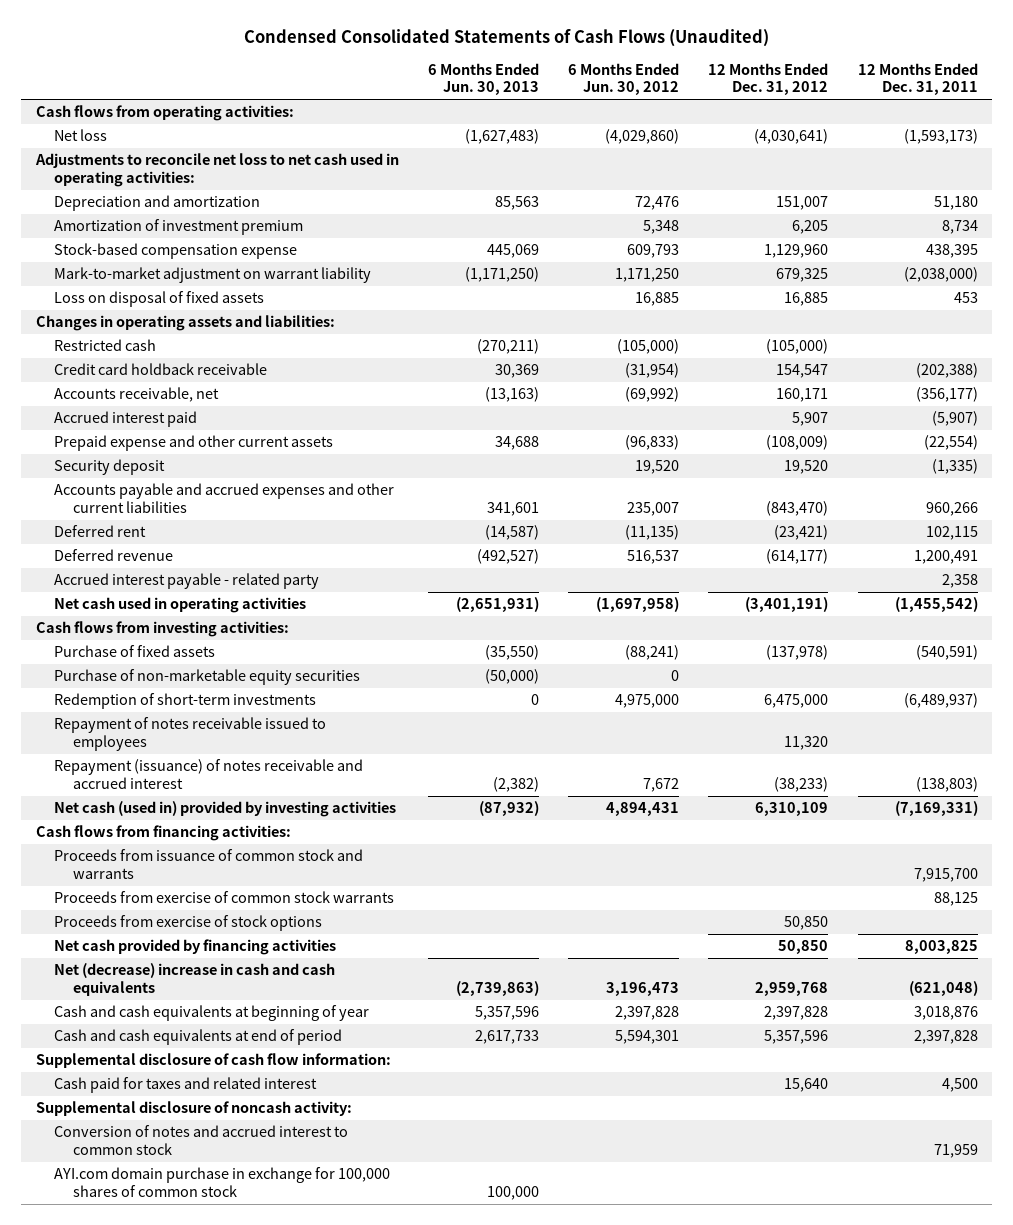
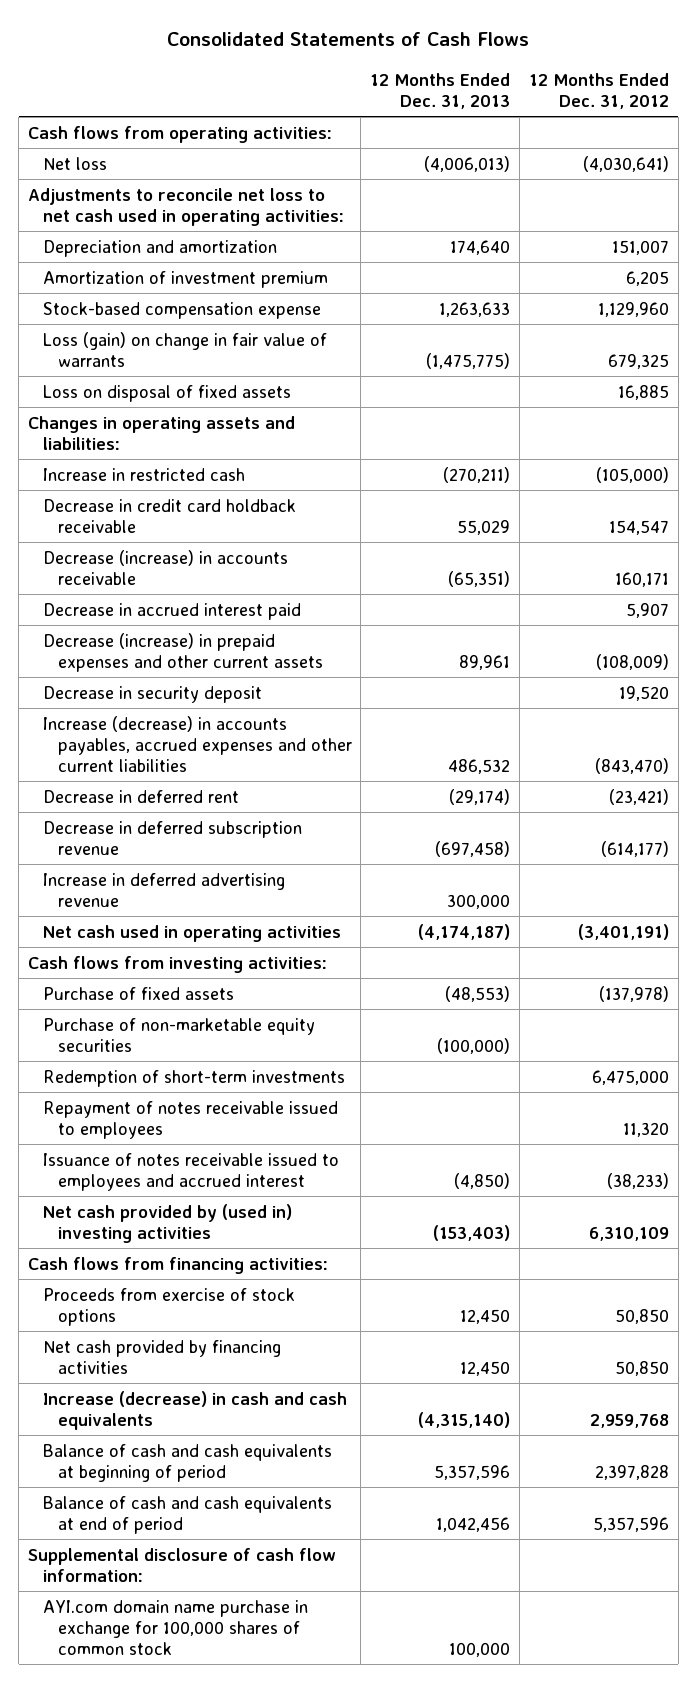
- Condensed Consolidated Statements of Cash Flows (Unaudited)
+ Consolidated Statements of Cash Flows
- | 6 Months Ended Jun. 30, 2013 | 6 Months Ended Jun. 30, 2012 | 12 Months Ended Dec. 31, 2012 | 12 Months Ended Dec. 31, 2011
+ | 12 Months Ended Dec. 31, 2013 | 12 Months Ended Dec. 31, 2012
- Mark-to-market adjustment on warrant liability | (1,171,250) | 1,171,250 | 679,325 | (2,038,000)
+ Loss (gain) on change in fair value of warrants | (1,475,775) | 679,325
- Restricted cash | (270,211) | (105,000) | (105,000) |
- Credit card holdback receivable | 30,369 | (31,954) | 154,547 | (202,388)
- Accounts receivable, net | (13,163) | (69,992) | 160,171 | (356,177)
- Accrued interest paid | | | 5,907 | (5,907)
- Prepaid expense and other current assets | 34,688 | (96,833) | (108,009) | (22,554)
- Security deposit | | 19,520 | 19,520 | (1,335)
- Accounts payable and accrued expenses and other current liabilities | 341,601 | 235,007 | (843,470) | 960,266
- Deferred rent | (14,587) | (11,135) | (23,421) | 102,115
- Deferred revenue | (492,527) | 516,537 | (614,177) | 1,200,491
- Accrued interest payable - related party | | | | 2,358
+ Increase in restricted cash | (270,211) | (105,000)
+ Decrease in credit card holdback receivable | 55,029 | 154,547
+ Decrease (increase) in accounts receivable | (65,351) | 160,171
+ Decrease in accrued interest paid | | 5,907
+ Decrease (increase) in prepaid expenses and other current assets | 89,961 | (108,009)
+ Decrease in security deposit | | 19,520
+ Increase (decrease) in accounts payables, accrued expenses and other current liabilities | 486,532 | (843,470)
+ Decrease in deferred rent | (29,174) | (23,421)
+ Decrease in deferred subscription revenue | (697,458) | (614,177)
+ Increase in deferred advertising revenue | 300,000 |
- Repayment (issuance) of notes receivable and accrued interest | (2,382) | 7,672 | (38,233) | (138,803)
- Net cash (used in) provided by investing activities | (87,932) | 4,894,431 | 6,310,109 | (7,169,331)
+ Issuance of notes receivable issued to employees and accrued interest | (4,850) | (38,233)
+ Net cash provided by (used in) investing activities | (153,403) | 6,310,109
- Proceeds from issuance of common stock and warrants | | | | 7,915,700
- Proceeds from exercise of common stock warrants | | | | 88,125
- Net (decrease) increase in cash and cash equivalents | (2,739,863) | 3,196,473 | 2,959,768 | (621,048)
- Cash and cash equivalents at beginning of year | 5,357,596 | 2,397,828 | 2,397,828 | 3,018,876
- Cash and cash equivalents at end of period | 2,617,733 | 5,594,301 | 5,357,596 | 2,397,828
+ Increase (decrease) in cash and cash equivalents | (4,315,140) | 2,959,768
+ Balance of cash and cash equivalents at beginning of period | 5,357,596 | 2,397,828
+ Balance of cash and cash equivalents at end of period | 1,042,456 | 5,357,596
- Cash paid for taxes and related interest | | | 15,640 | 4,500
- Supplemental disclosure of noncash activity:
- Conversion of notes and accrued interest to common stock | | | | 71,959
- AYI.com domain purchase in exchange for 100,000 shares of common stock | 100,000 | | |
+ AYI.com domain name purchase in exchange for 100,000 shares of common stock | 100,000 |

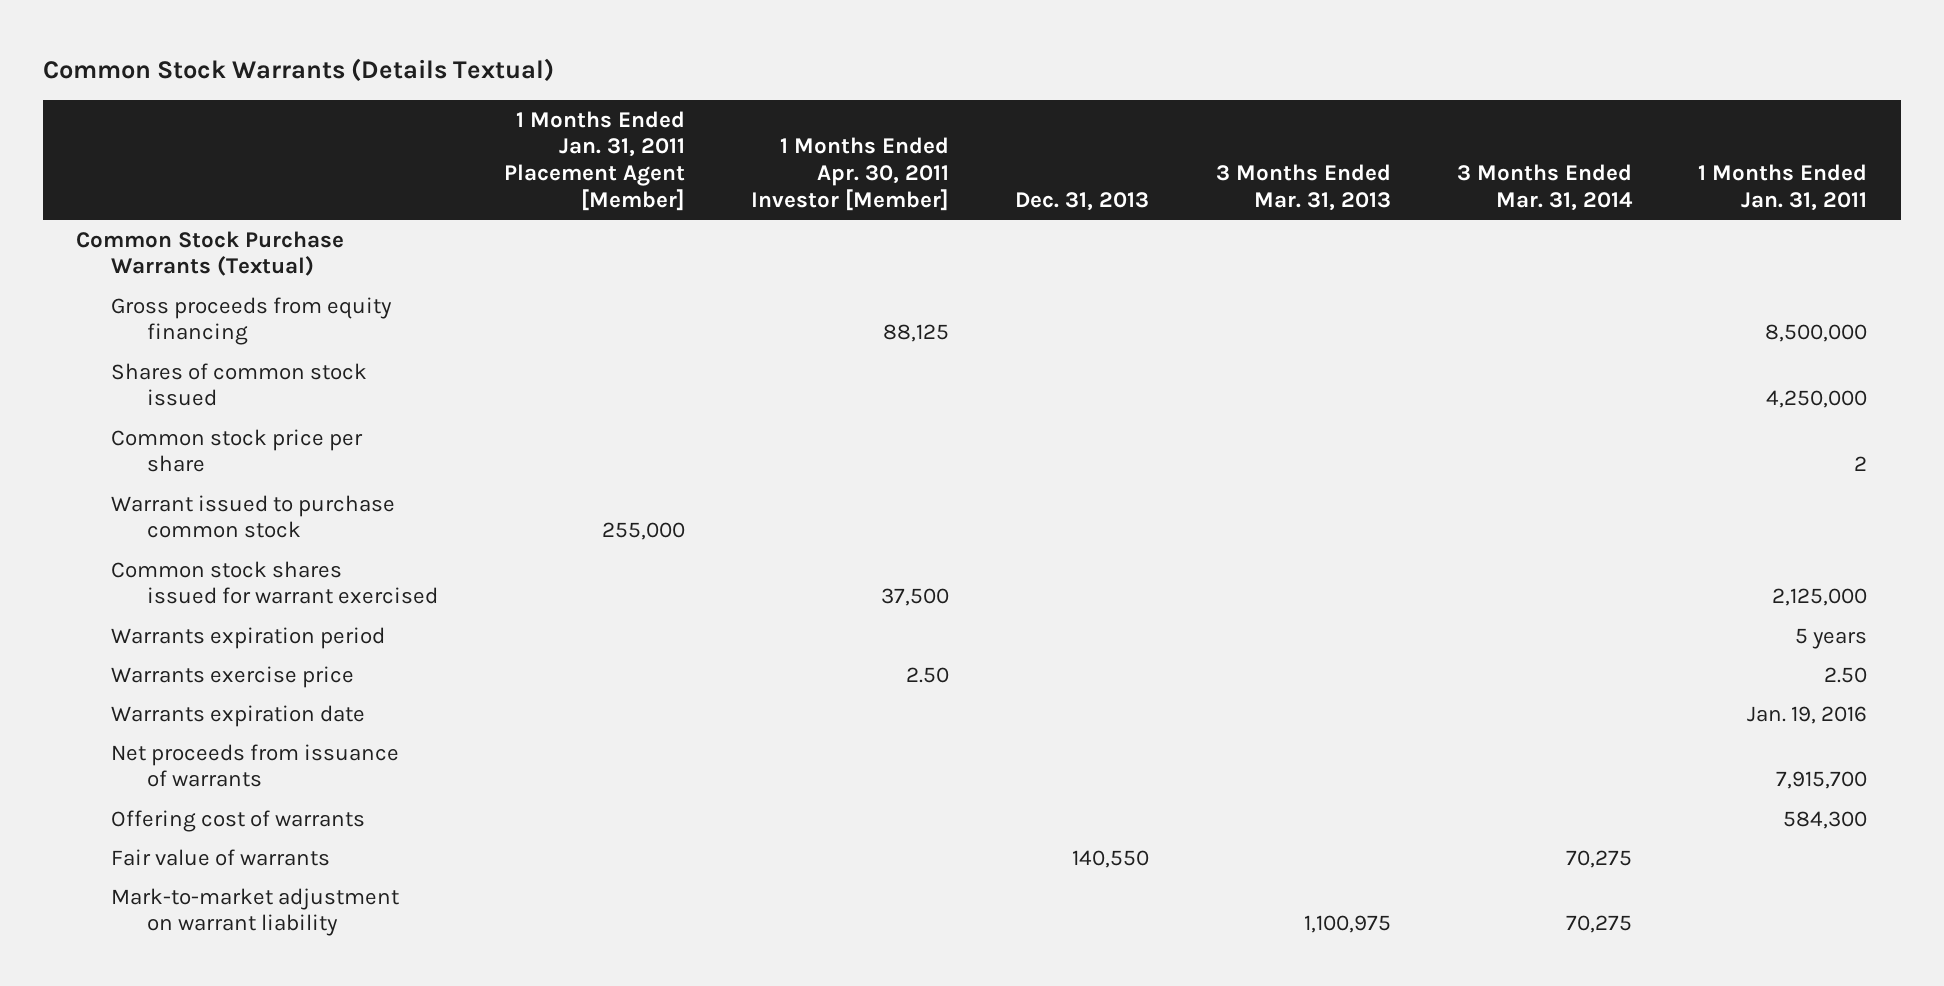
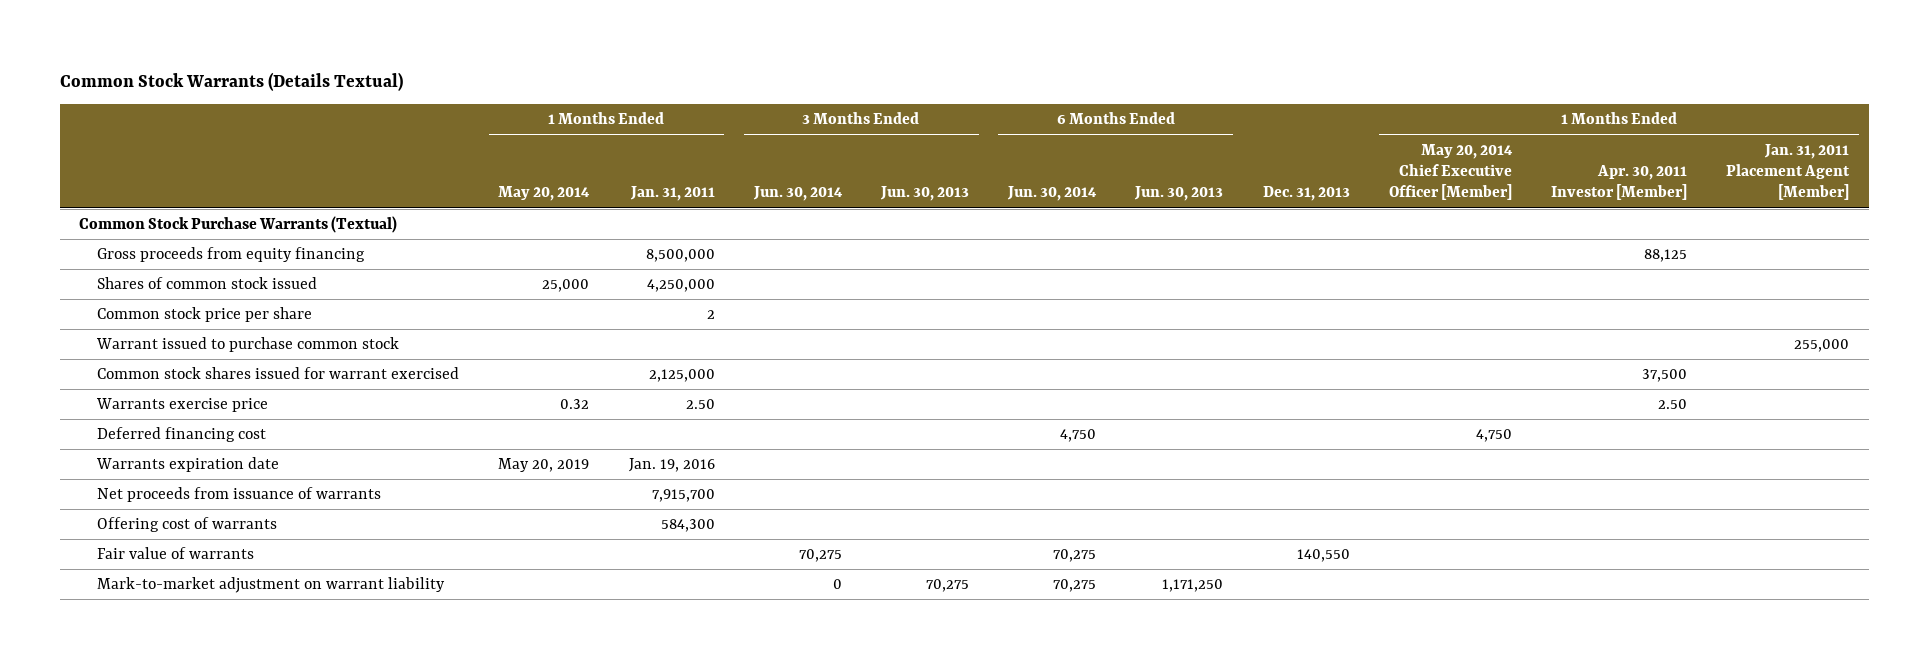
- | 1 Months Ended Jan. 31, 2011 Placement Agent [Member] | 1 Months Ended Apr. 30, 2011 Investor [Member] | Dec. 31, 2013 | 3 Months Ended Mar. 31, 2013 | 3 Months Ended Mar. 31, 2014 | 1 Months Ended Jan. 31, 2011
+ | 1 Months Ended May 20, 2014 | 1 Months Ended Jan. 31, 2011 | 3 Months Ended Jun. 30, 2014 | 3 Months Ended Jun. 30, 2013 | 6 Months Ended Jun. 30, 2014 | 6 Months Ended Jun. 30, 2013 | Dec. 31, 2013 | 1 Months Ended May 20, 2014 Chief Executive Officer [Member] | 1 Months Ended Apr. 30, 2011 Investor [Member] | 1 Months Ended Jan. 31, 2011 Placement Agent [Member]
- Warrants expiration period | | | | | | 5 years
+ Deferred financing cost | | | | | 4,750 | | | 4,750 | |

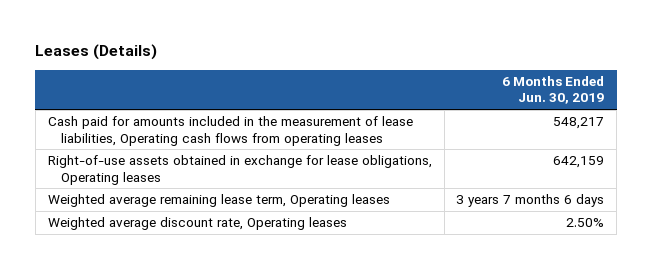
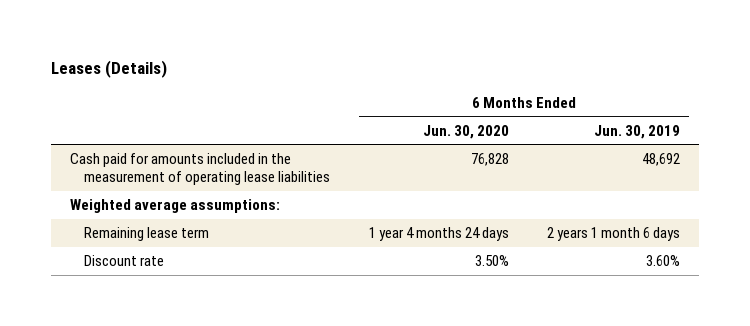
- | 6 Months Ended Jun. 30, 2019
+ | 6 Months Ended Jun. 30, 2020 | 6 Months Ended Jun. 30, 2019
- Cash paid for amounts included in the measurement of lease liabilities, Operating cash flows from operating leases | 548,217
- Right-of-use assets obtained in exchange for lease obligations, Operating leases | 642,159
- Weighted average remaining lease term, Operating leases | 3 years 7 months 6 days
- Weighted average discount rate, Operating leases | 2.50%
+ Cash paid for amounts included in the measurement of operating lease liabilities | 76,828 | 48,692
+ Weighted average assumptions:
+ Remaining lease term | 1 year 4 months 24 days | 2 years 1 month 6 days
+ Discount rate | 3.50% | 3.60%

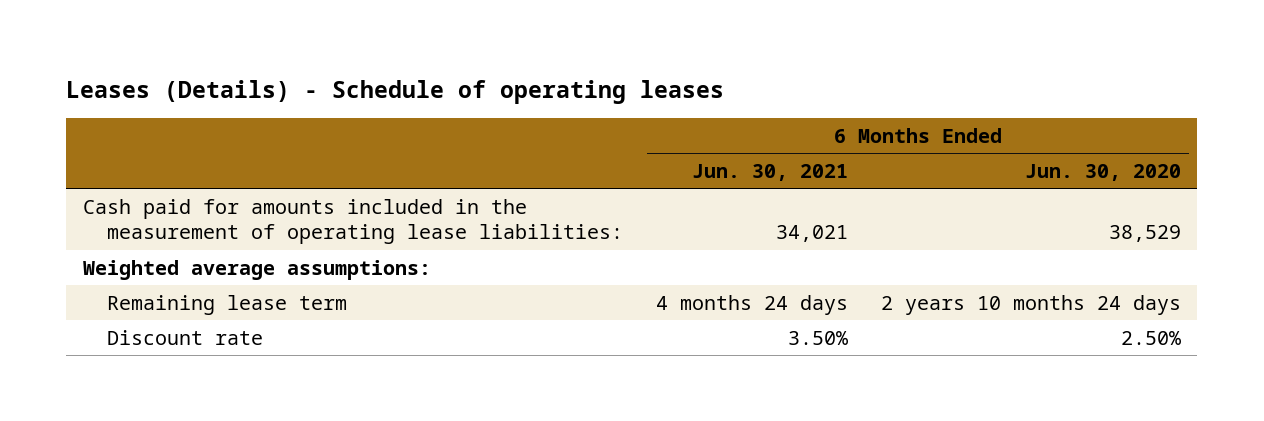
- Leases (Details)
+ Leases (Details) - Schedule of operating leases
- | 6 Months Ended Jun. 30, 2020 | 6 Months Ended Jun. 30, 2019
+ | 6 Months Ended Jun. 30, 2021 | 6 Months Ended Jun. 30, 2020
- Cash paid for amounts included in the measurement of operating lease liabilities | 76,828 | 48,692
+ Cash paid for amounts included in the measurement of operating lease liabilities: | 34,021 | 38,529
- Remaining lease term | 1 year 4 months 24 days | 2 years 1 month 6 days
- Discount rate | 3.50% | 3.60%
+ Remaining lease term | 4 months 24 days | 2 years 10 months 24 days
+ Discount rate | 3.50% | 2.50%

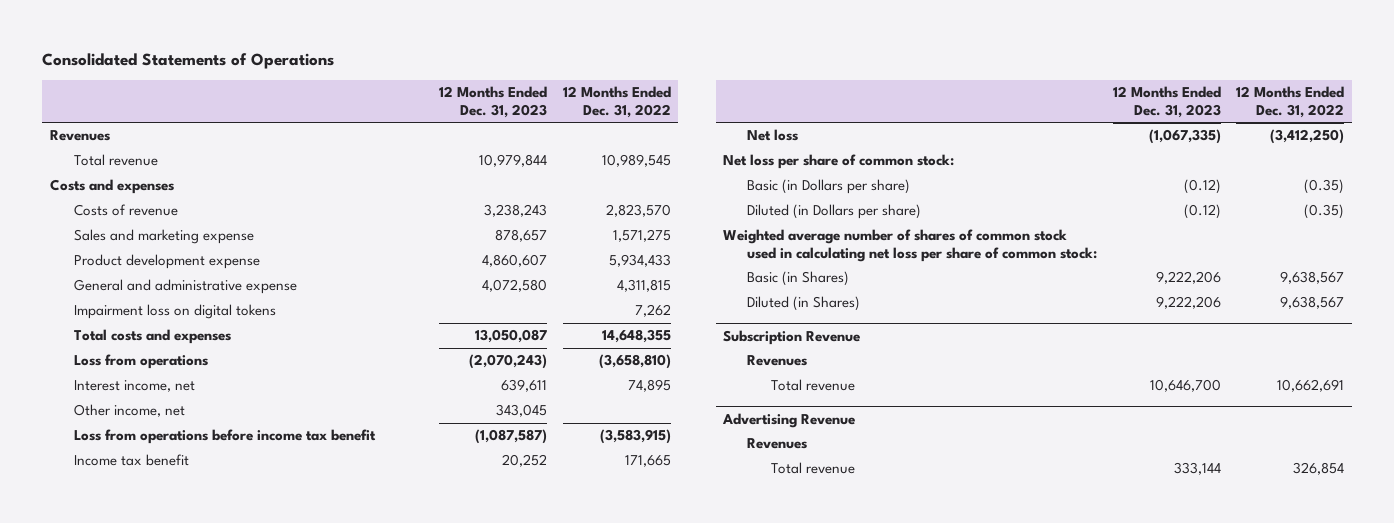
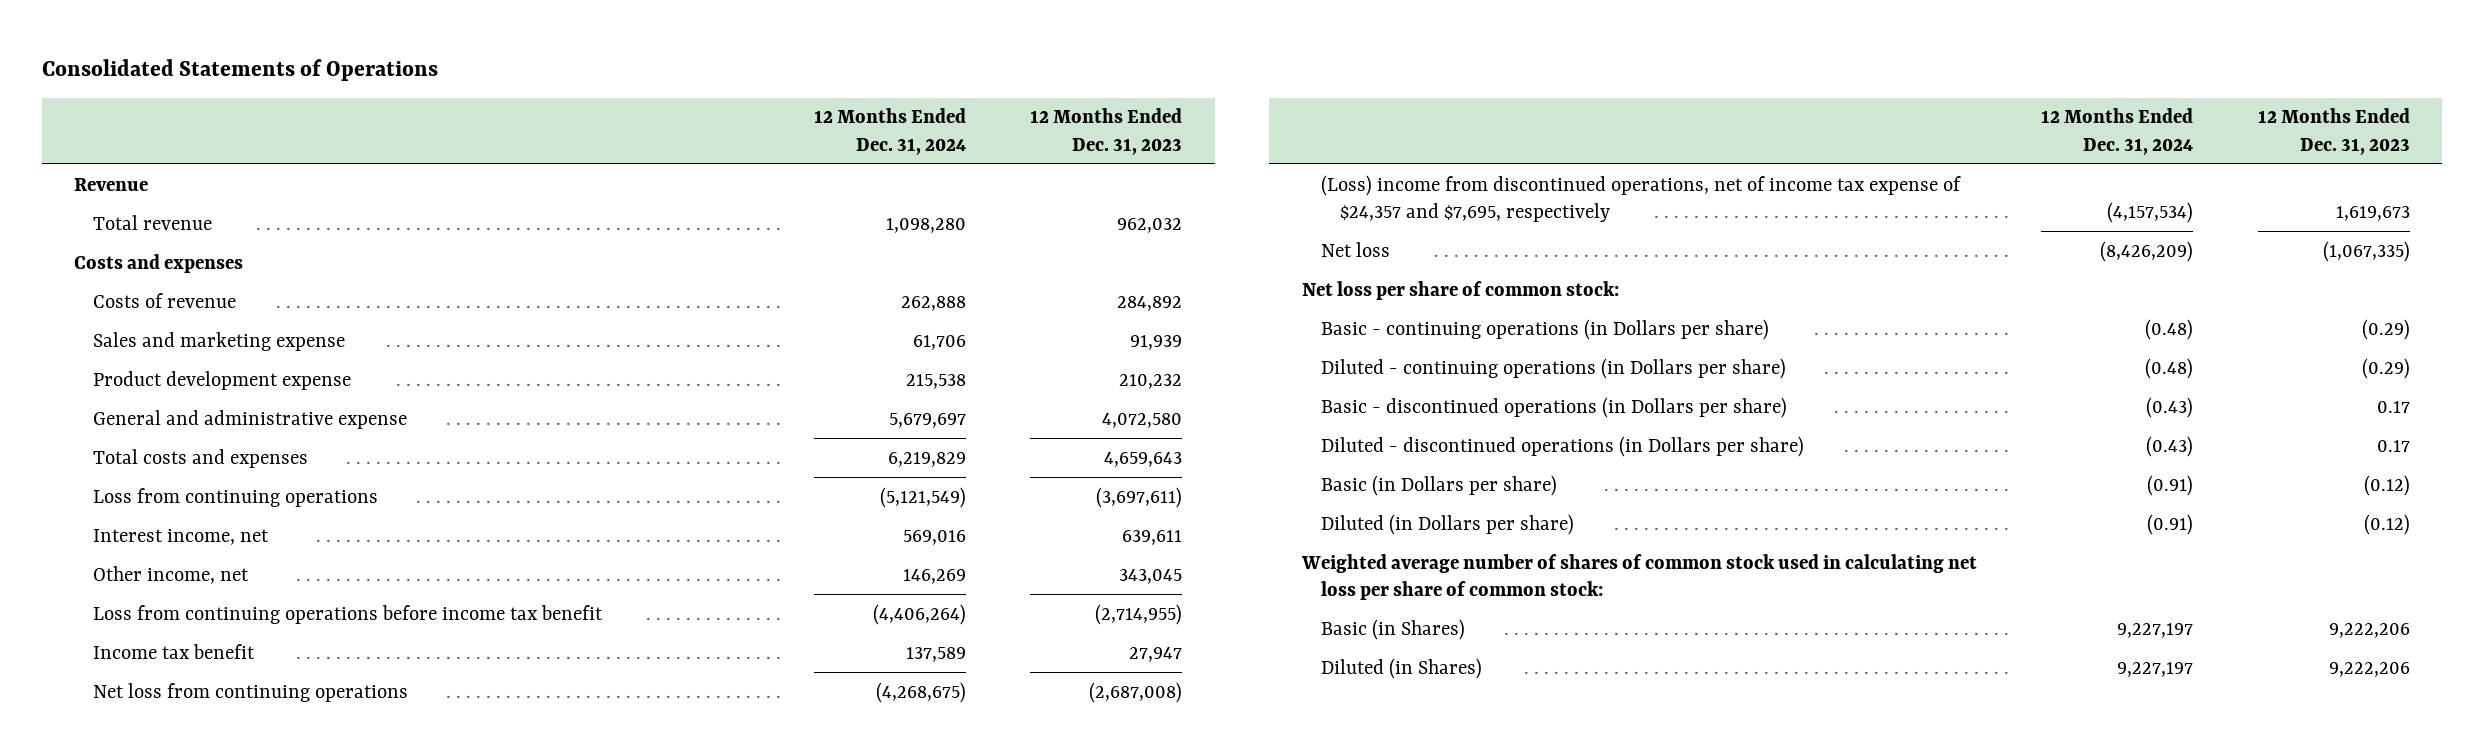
- | 12 Months Ended Dec. 31, 2023 | 12 Months Ended Dec. 31, 2022
+ | 12 Months Ended Dec. 31, 2024 | 12 Months Ended Dec. 31, 2023
- Revenues
- Total revenue | 10,979,844 | 10,989,545
+ Revenue
+ Total revenue | 1,098,280 | 962,032
- Costs of revenue | 3,238,243 | 2,823,570
- Sales and marketing expense | 878,657 | 1,571,275
- Product development expense | 4,860,607 | 5,934,433
+ Costs of revenue | 262,888 | 284,892
+ Sales and marketing expense | 61,706 | 91,939
+ Product development expense | 215,538 | 210,232
- Impairment loss on digital tokens | | 7,262
- Total costs and expenses | 13,050,087 | 14,648,355
- Loss from operations | (2,070,243) | (3,658,810)
+ Total costs and expenses | 6,219,829 | 4,659,643
+ Loss from continuing operations | (5,121,549) | (3,697,611)
- Loss from operations before income tax benefit | (1,087,587) | (3,583,915)
- Income tax benefit | 20,252 | 171,665
+ Loss from continuing operations before income tax benefit | (4,406,264) | (2,714,955)
+ Income tax benefit | 137,589 | 27,947
+ Net loss from continuing operations | (4,268,675) | (2,687,008)
+ (Loss) income from discontinued operations, net of income tax expense of $24,357 and $7,695, respectively | (4,157,534) | 1,619,673
+ Basic - continuing operations (in Dollars per share) | (0.48) | (0.29)
+ Diluted - continuing operations (in Dollars per share) | (0.48) | (0.29)
+ Basic - discontinued operations (in Dollars per share) | (0.43) | 0.17
+ Diluted - discontinued operations (in Dollars per share) | (0.43) | 0.17
- Subscription Revenue
- Revenues
- Total revenue | 10,646,700 | 10,662,691
- Advertising Revenue
- Revenues
- Total revenue | 333,144 | 326,854

